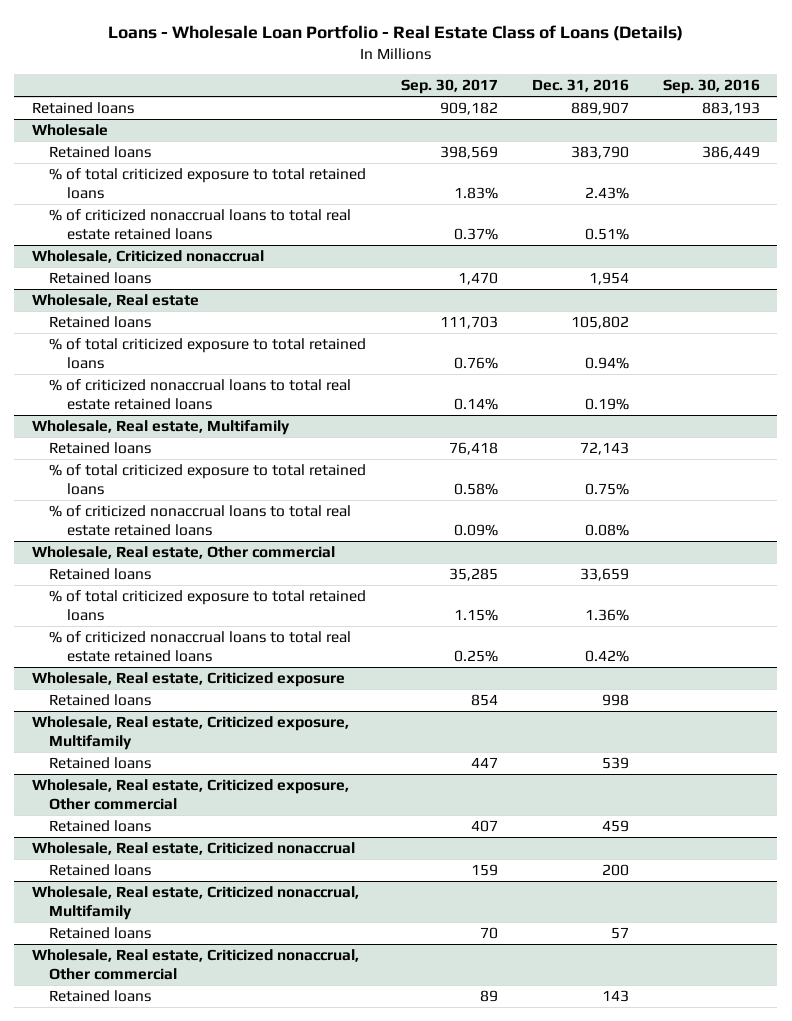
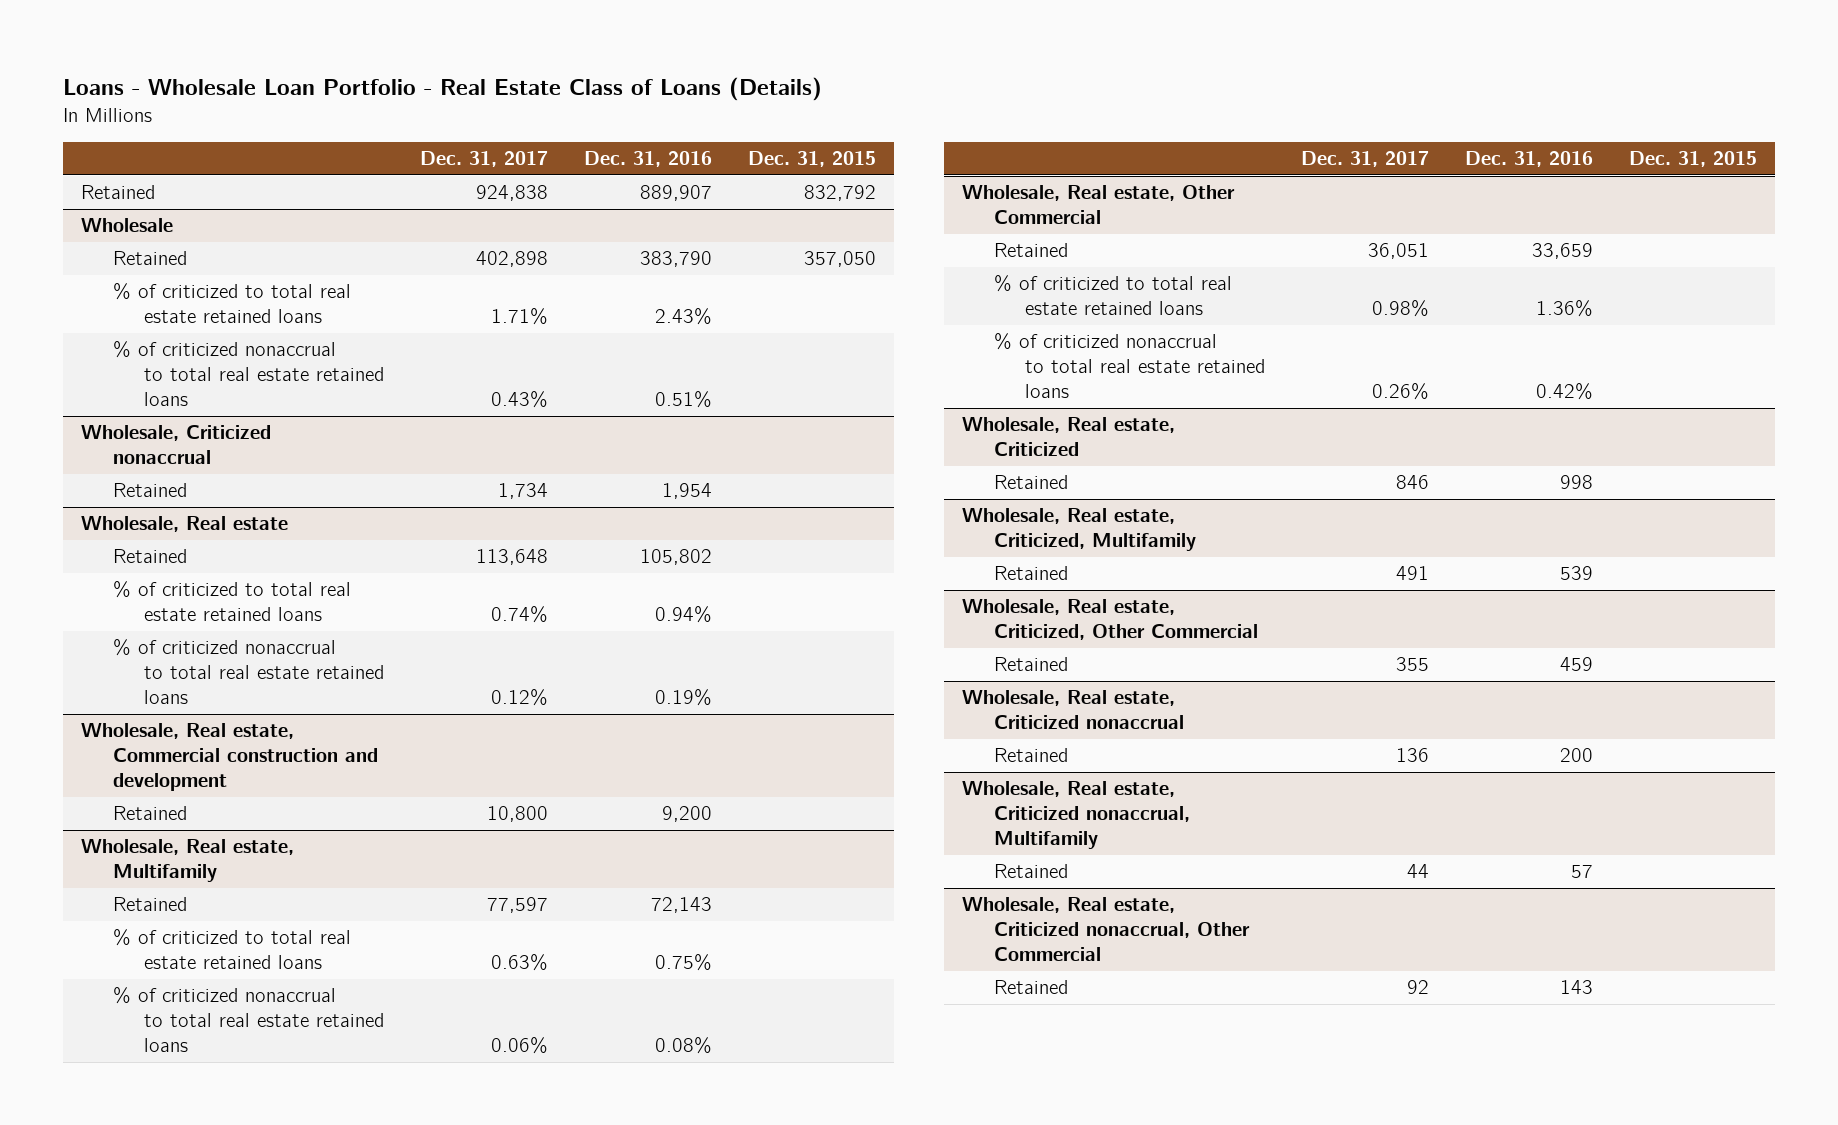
- | Sep. 30, 2017 | Dec. 31, 2016 | Sep. 30, 2016
+ | Dec. 31, 2017 | Dec. 31, 2016 | Dec. 31, 2015
- Retained loans | 909,182 | 889,907 | 883,193
+ Retained | 924,838 | 889,907 | 832,792
@ Wholesale
- Retained loans | 398,569 | 383,790 | 386,449
- % of total criticized exposure to total retained loans | 1.83% | 2.43% |
- % of criticized nonaccrual loans to total real estate retained loans | 0.37% | 0.51% |
+ Retained | 402,898 | 383,790 | 357,050
+ % of criticized to total real estate retained loans | 1.71% | 2.43% |
+ % of criticized nonaccrual to total real estate retained loans | 0.43% | 0.51% |
@ Wholesale, Criticized nonaccrual
- Retained loans | 1,470 | 1,954 |
+ Retained | 1,734 | 1,954 |
@ Wholesale, Real estate
- Retained loans | 111,703 | 105,802 |
- % of total criticized exposure to total retained loans | 0.76% | 0.94% |
- % of criticized nonaccrual loans to total real estate retained loans | 0.14% | 0.19% |
+ Retained | 113,648 | 105,802 |
+ % of criticized to total real estate retained loans | 0.74% | 0.94% |
+ % of criticized nonaccrual to total real estate retained loans | 0.12% | 0.19% |
+ Wholesale, Real estate, Commercial construction and development
+ Retained | 10,800 | 9,200 |
@ Wholesale, Real estate, Multifamily
- Retained loans | 76,418 | 72,143 |
- % of total criticized exposure to total retained loans | 0.58% | 0.75% |
- % of criticized nonaccrual loans to total real estate retained loans | 0.09% | 0.08% |
- Wholesale, Real estate, Other commercial
- Retained loans | 35,285 | 33,659 |
- % of total criticized exposure to total retained loans | 1.15% | 1.36% |
- % of criticized nonaccrual loans to total real estate retained loans | 0.25% | 0.42% |
- Wholesale, Real estate, Criticized exposure
- Retained loans | 854 | 998 |
- Wholesale, Real estate, Criticized exposure, Multifamily
- Retained loans | 447 | 539 |
- Wholesale, Real estate, Criticized exposure, Other commercial
- Retained loans | 407 | 459 |
@ Wholesale, Real estate, Multifamily
+ Retained | 77,597 | 72,143 |
+ % of criticized to total real estate retained loans | 0.63% | 0.75% |
+ % of criticized nonaccrual to total real estate retained loans | 0.06% | 0.08% |
+ Wholesale, Real estate, Other Commercial
+ Retained | 36,051 | 33,659 |
+ % of criticized to total real estate retained loans | 0.98% | 1.36% |
+ % of criticized nonaccrual to total real estate retained loans | 0.26% | 0.42% |
+ Wholesale, Real estate, Criticized
+ Retained | 846 | 998 |
+ Wholesale, Real estate, Criticized, Multifamily
+ Retained | 491 | 539 |
+ Wholesale, Real estate, Criticized, Other Commercial
+ Retained | 355 | 459 |
@ Wholesale, Real estate, Criticized nonaccrual
- Retained loans | 159 | 200 |
+ Retained | 136 | 200 |
@ Wholesale, Real estate, Criticized nonaccrual, Multifamily
- Retained loans | 70 | 57 |
- Wholesale, Real estate, Criticized nonaccrual, Other commercial
- Retained loans | 89 | 143 |
@ Wholesale, Real estate, Criticized nonaccrual, Multifamily
+ Retained | 44 | 57 |
+ Wholesale, Real estate, Criticized nonaccrual, Other Commercial
+ Retained | 92 | 143 |

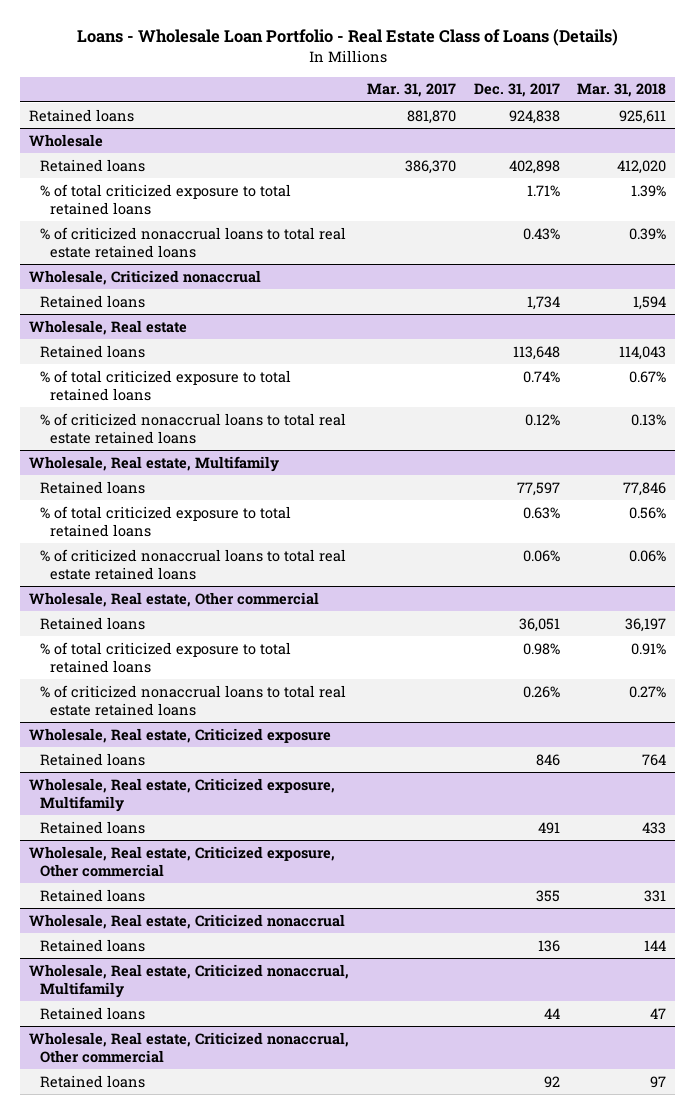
- | Dec. 31, 2017 | Dec. 31, 2016 | Dec. 31, 2015
+ | Mar. 31, 2017 | Dec. 31, 2017 | Mar. 31, 2018
- Retained | 924,838 | 889,907 | 832,792
+ Retained loans | 881,870 | 924,838 | 925,611
@ Wholesale
- Retained | 402,898 | 383,790 | 357,050
- % of criticized to total real estate retained loans | 1.71% | 2.43% |
- % of criticized nonaccrual to total real estate retained loans | 0.43% | 0.51% |
+ Retained loans | 386,370 | 402,898 | 412,020
+ % of total criticized exposure to total retained loans | | 1.71% | 1.39%
+ % of criticized nonaccrual loans to total real estate retained loans | | 0.43% | 0.39%
@ Wholesale, Criticized nonaccrual
- Retained | 1,734 | 1,954 |
+ Retained loans | | 1,734 | 1,594
@ Wholesale, Real estate
- Retained | 113,648 | 105,802 |
- % of criticized to total real estate retained loans | 0.74% | 0.94% |
- % of criticized nonaccrual to total real estate retained loans | 0.12% | 0.19% |
- Wholesale, Real estate, Commercial construction and development
- Retained | 10,800 | 9,200 |
@ Wholesale, Real estate
+ Retained loans | | 113,648 | 114,043
+ % of total criticized exposure to total retained loans | | 0.74% | 0.67%
+ % of criticized nonaccrual loans to total real estate retained loans | | 0.12% | 0.13%
@ Wholesale, Real estate, Multifamily
- Retained | 77,597 | 72,143 |
- % of criticized to total real estate retained loans | 0.63% | 0.75% |
- % of criticized nonaccrual to total real estate retained loans | 0.06% | 0.08% |
- Wholesale, Real estate, Other Commercial
- Retained | 36,051 | 33,659 |
- % of criticized to total real estate retained loans | 0.98% | 1.36% |
- % of criticized nonaccrual to total real estate retained loans | 0.26% | 0.42% |
- Wholesale, Real estate, Criticized
- Retained | 846 | 998 |
- Wholesale, Real estate, Criticized, Multifamily
- Retained | 491 | 539 |
- Wholesale, Real estate, Criticized, Other Commercial
- Retained | 355 | 459 |
@ Wholesale, Real estate, Multifamily
+ Retained loans | | 77,597 | 77,846
+ % of total criticized exposure to total retained loans | | 0.63% | 0.56%
+ % of criticized nonaccrual loans to total real estate retained loans | | 0.06% | 0.06%
+ Wholesale, Real estate, Other commercial
+ Retained loans | | 36,051 | 36,197
+ % of total criticized exposure to total retained loans | | 0.98% | 0.91%
+ % of criticized nonaccrual loans to total real estate retained loans | | 0.26% | 0.27%
+ Wholesale, Real estate, Criticized exposure
+ Retained loans | | 846 | 764
+ Wholesale, Real estate, Criticized exposure, Multifamily
+ Retained loans | | 491 | 433
+ Wholesale, Real estate, Criticized exposure, Other commercial
+ Retained loans | | 355 | 331
@ Wholesale, Real estate, Criticized nonaccrual
- Retained | 136 | 200 |
+ Retained loans | | 136 | 144
@ Wholesale, Real estate, Criticized nonaccrual, Multifamily
- Retained | 44 | 57 |
- Wholesale, Real estate, Criticized nonaccrual, Other Commercial
- Retained | 92 | 143 |
@ Wholesale, Real estate, Criticized nonaccrual, Multifamily
+ Retained loans | | 44 | 47
+ Wholesale, Real estate, Criticized nonaccrual, Other commercial
+ Retained loans | | 92 | 97

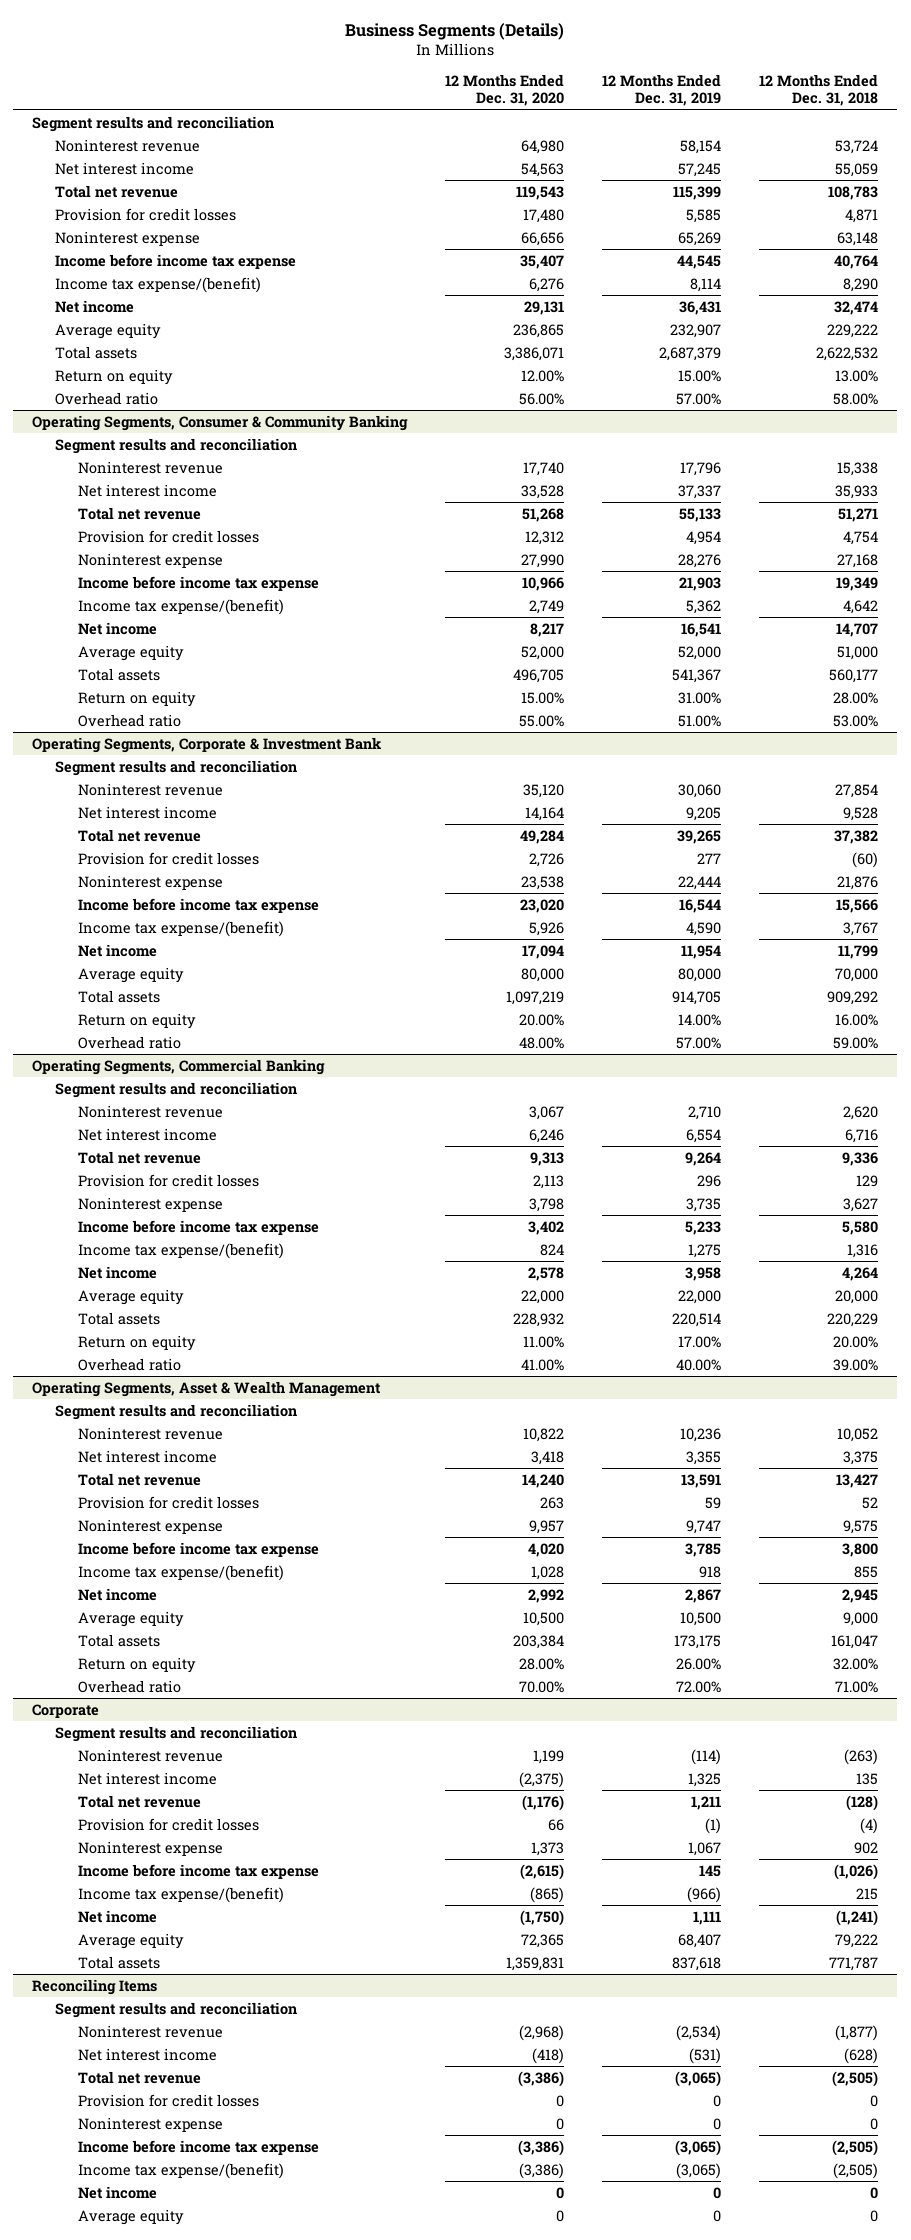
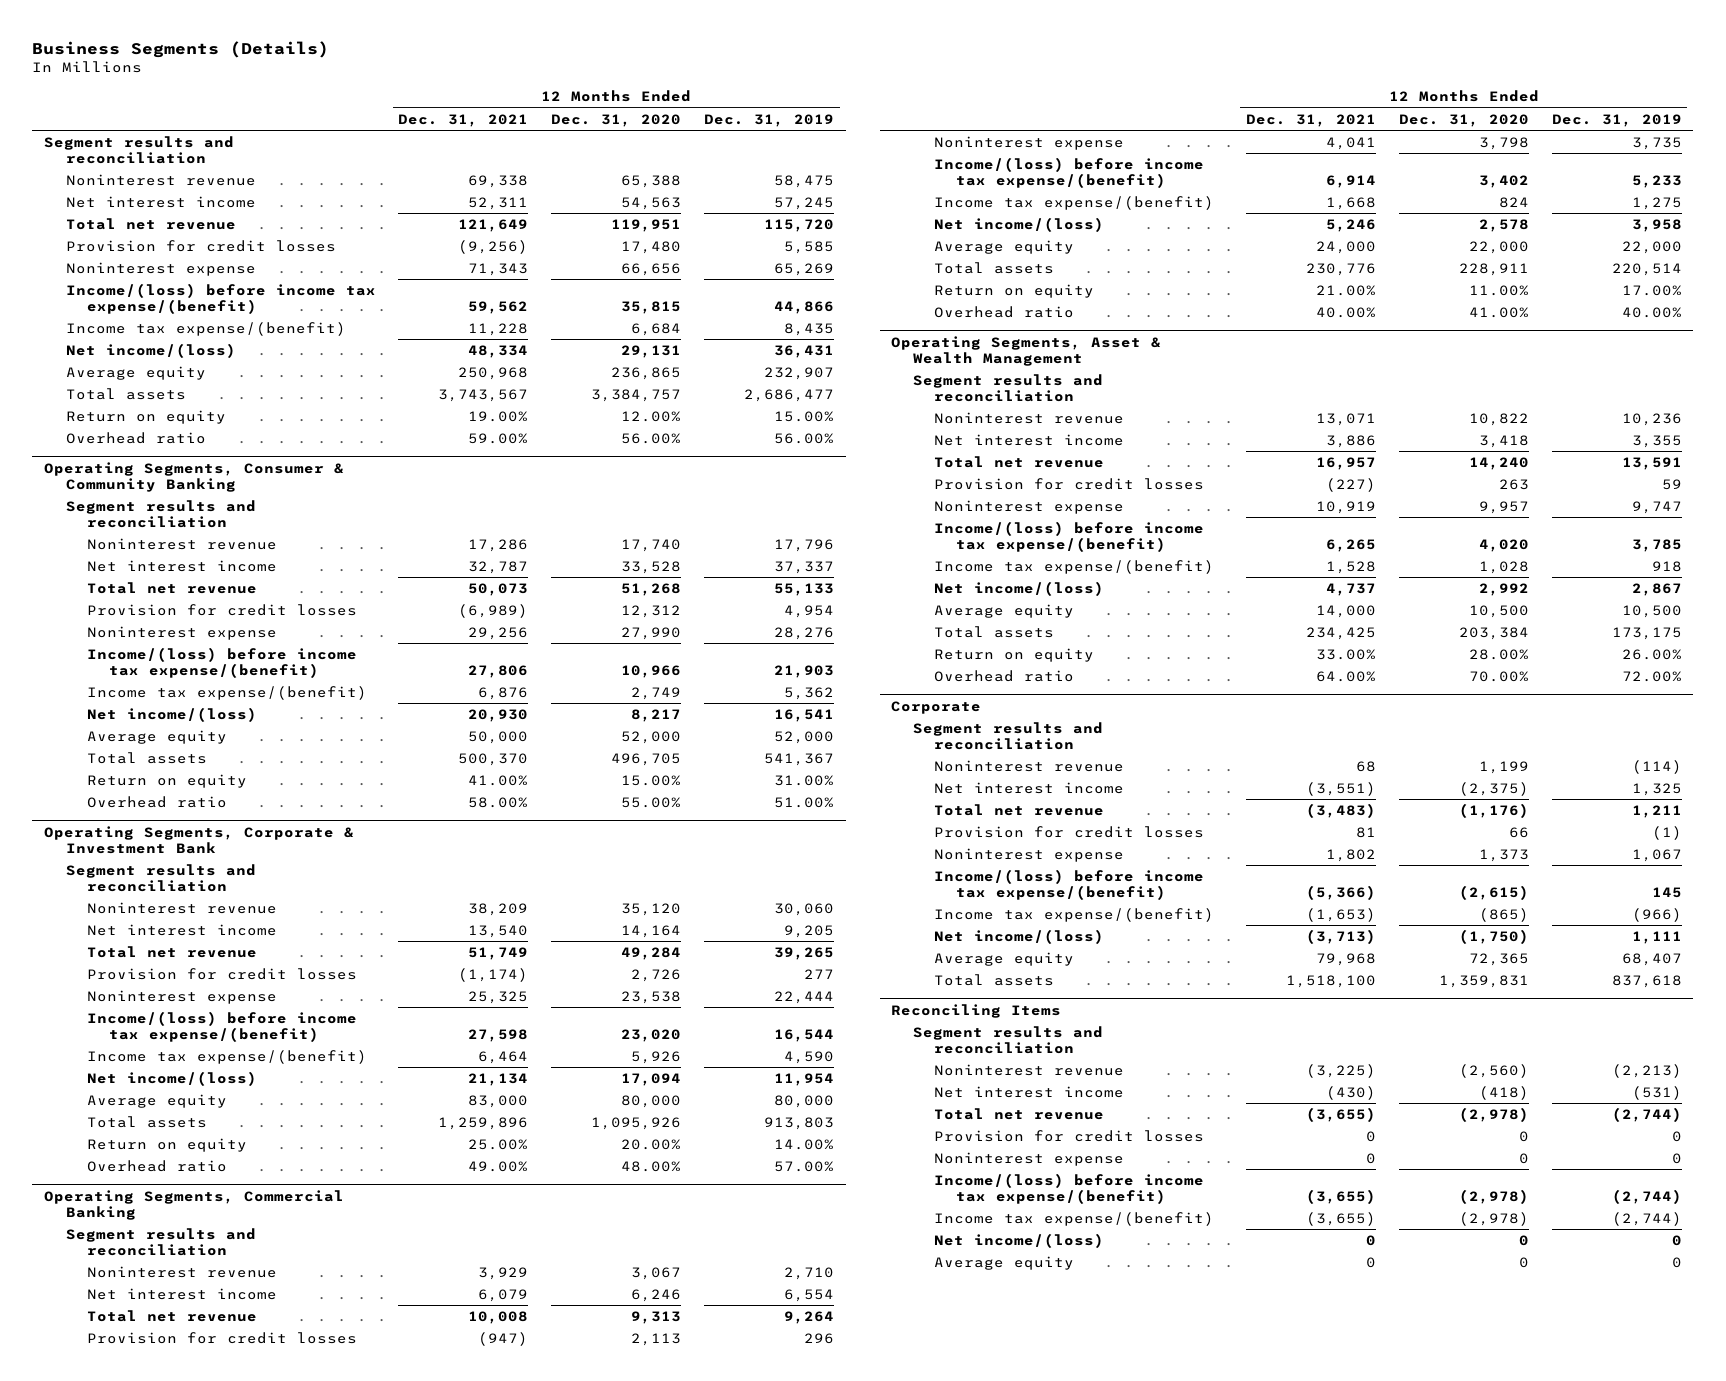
- | 12 Months Ended Dec. 31, 2020 | 12 Months Ended Dec. 31, 2019 | 12 Months Ended Dec. 31, 2018
+ | 12 Months Ended Dec. 31, 2021 | 12 Months Ended Dec. 31, 2020 | 12 Months Ended Dec. 31, 2019
- Noninterest revenue | 64,980 | 58,154 | 53,724
+ Noninterest revenue | 69,338 | 65,388 | 58,475
- Total net revenue | 119,543 | 115,399 | 108,783
+ Total net revenue | 121,649 | 119,951 | 115,720
- Income before income tax expense | 35,407 | 44,545 | 40,764
- Income tax expense/(benefit) | 6,276 | 8,114 | 8,290
- Net income | 29,131 | 36,431 | 32,474
+ Income/(loss) before income tax expense/(benefit) | 59,562 | 35,815 | 44,866
+ Income tax expense/(benefit) | 11,228 | 6,684 | 8,435
+ Net income/(loss) | 48,334 | 29,131 | 36,431
- Total assets | 3,386,071 | 2,687,379 | 2,622,532
+ Total assets | 3,743,567 | 3,384,757 | 2,686,477
- Overhead ratio | 56.00% | 57.00% | 58.00%
+ Overhead ratio | 59.00% | 56.00% | 56.00%
@ Operating Segments, Consumer & Community Banking
- Income before income tax expense | 10,966 | 21,903 | 19,349
+ Income/(loss) before income tax expense/(benefit) | 27,806 | 10,966 | 21,903
- Net income | 8,217 | 16,541 | 14,707
+ Net income/(loss) | 20,930 | 8,217 | 16,541
@ Operating Segments, Corporate & Investment Bank
- Income before income tax expense | 23,020 | 16,544 | 15,566
+ Income/(loss) before income tax expense/(benefit) | 27,598 | 23,020 | 16,544
- Net income | 17,094 | 11,954 | 11,799
+ Net income/(loss) | 21,134 | 17,094 | 11,954
- Total assets | 1,097,219 | 914,705 | 909,292
+ Total assets | 1,259,896 | 1,095,926 | 913,803
@ Operating Segments, Commercial Banking
- Income before income tax expense | 3,402 | 5,233 | 5,580
+ Income/(loss) before income tax expense/(benefit) | 6,914 | 3,402 | 5,233
- Net income | 2,578 | 3,958 | 4,264
+ Net income/(loss) | 5,246 | 2,578 | 3,958
- Total assets | 228,932 | 220,514 | 220,229
+ Total assets | 230,776 | 228,911 | 220,514
@ Operating Segments, Asset & Wealth Management
- Income before income tax expense | 4,020 | 3,785 | 3,800
+ Income/(loss) before income tax expense/(benefit) | 6,265 | 4,020 | 3,785
- Net income | 2,992 | 2,867 | 2,945
+ Net income/(loss) | 4,737 | 2,992 | 2,867
@ Corporate
- Income before income tax expense | (2,615) | 145 | (1,026)
+ Income/(loss) before income tax expense/(benefit) | (5,366) | (2,615) | 145
- Net income | (1,750) | 1,111 | (1,241)
+ Net income/(loss) | (3,713) | (1,750) | 1,111
@ Reconciling Items
- Noninterest revenue | (2,968) | (2,534) | (1,877)
+ Noninterest revenue | (3,225) | (2,560) | (2,213)
- Total net revenue | (3,386) | (3,065) | (2,505)
+ Total net revenue | (3,655) | (2,978) | (2,744)
- Income before income tax expense | (3,386) | (3,065) | (2,505)
- Income tax expense/(benefit) | (3,386) | (3,065) | (2,505)
- Net income | 0 | 0 | 0
+ Income/(loss) before income tax expense/(benefit) | (3,655) | (2,978) | (2,744)
+ Income tax expense/(benefit) | (3,655) | (2,978) | (2,744)
+ Net income/(loss) | 0 | 0 | 0

